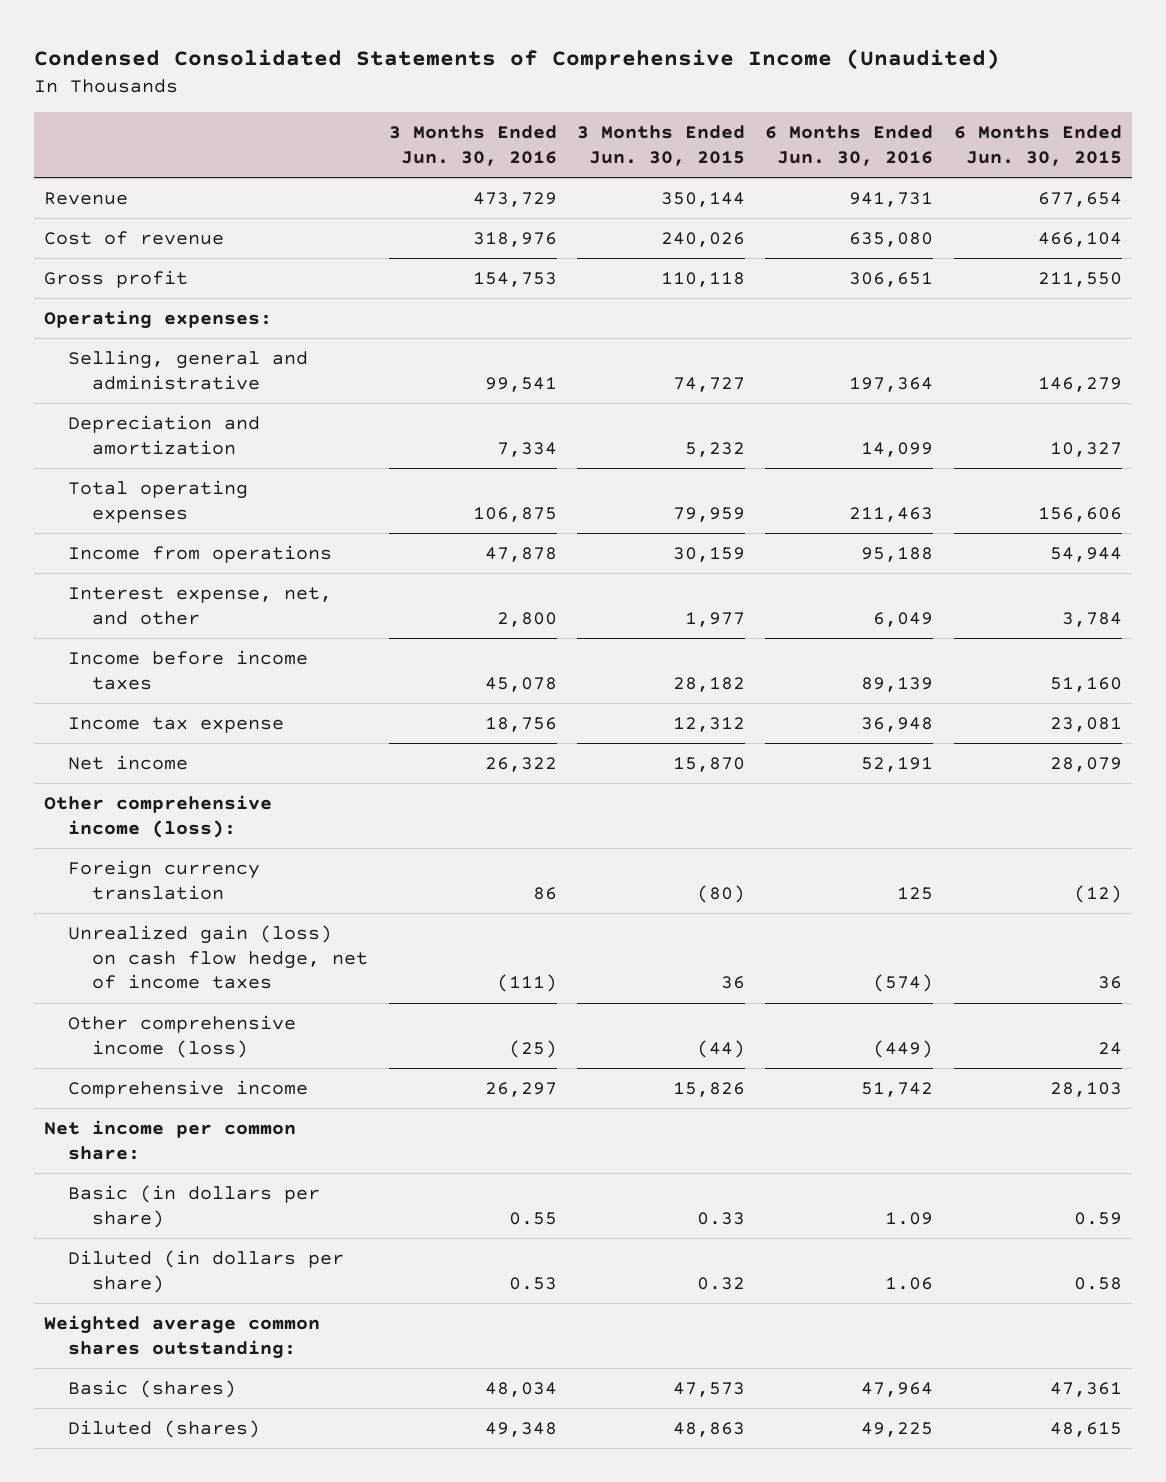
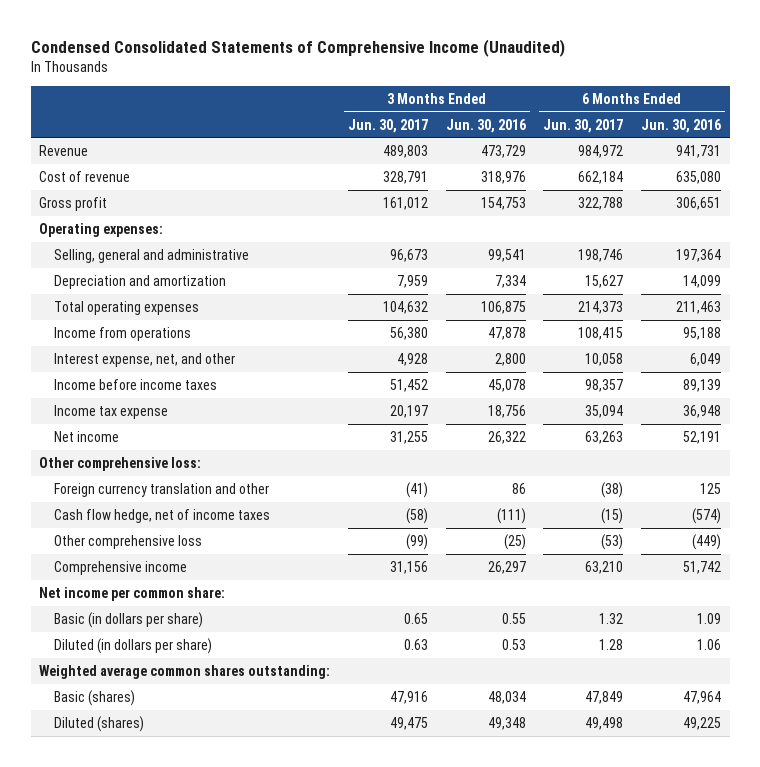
- | 3 Months Ended Jun. 30, 2016 | 3 Months Ended Jun. 30, 2015 | 6 Months Ended Jun. 30, 2016 | 6 Months Ended Jun. 30, 2015
+ | 3 Months Ended Jun. 30, 2017 | 3 Months Ended Jun. 30, 2016 | 6 Months Ended Jun. 30, 2017 | 6 Months Ended Jun. 30, 2016
- Other comprehensive income (loss):
- Foreign currency translation | 86 | (80) | 125 | (12)
- Unrealized gain (loss) on cash flow hedge, net of income taxes | (111) | 36 | (574) | 36
- Other comprehensive income (loss) | (25) | (44) | (449) | 24
+ Other comprehensive loss:
+ Foreign currency translation and other | (41) | 86 | (38) | 125
+ Cash flow hedge, net of income taxes | (58) | (111) | (15) | (574)
+ Other comprehensive loss | (99) | (25) | (53) | (449)

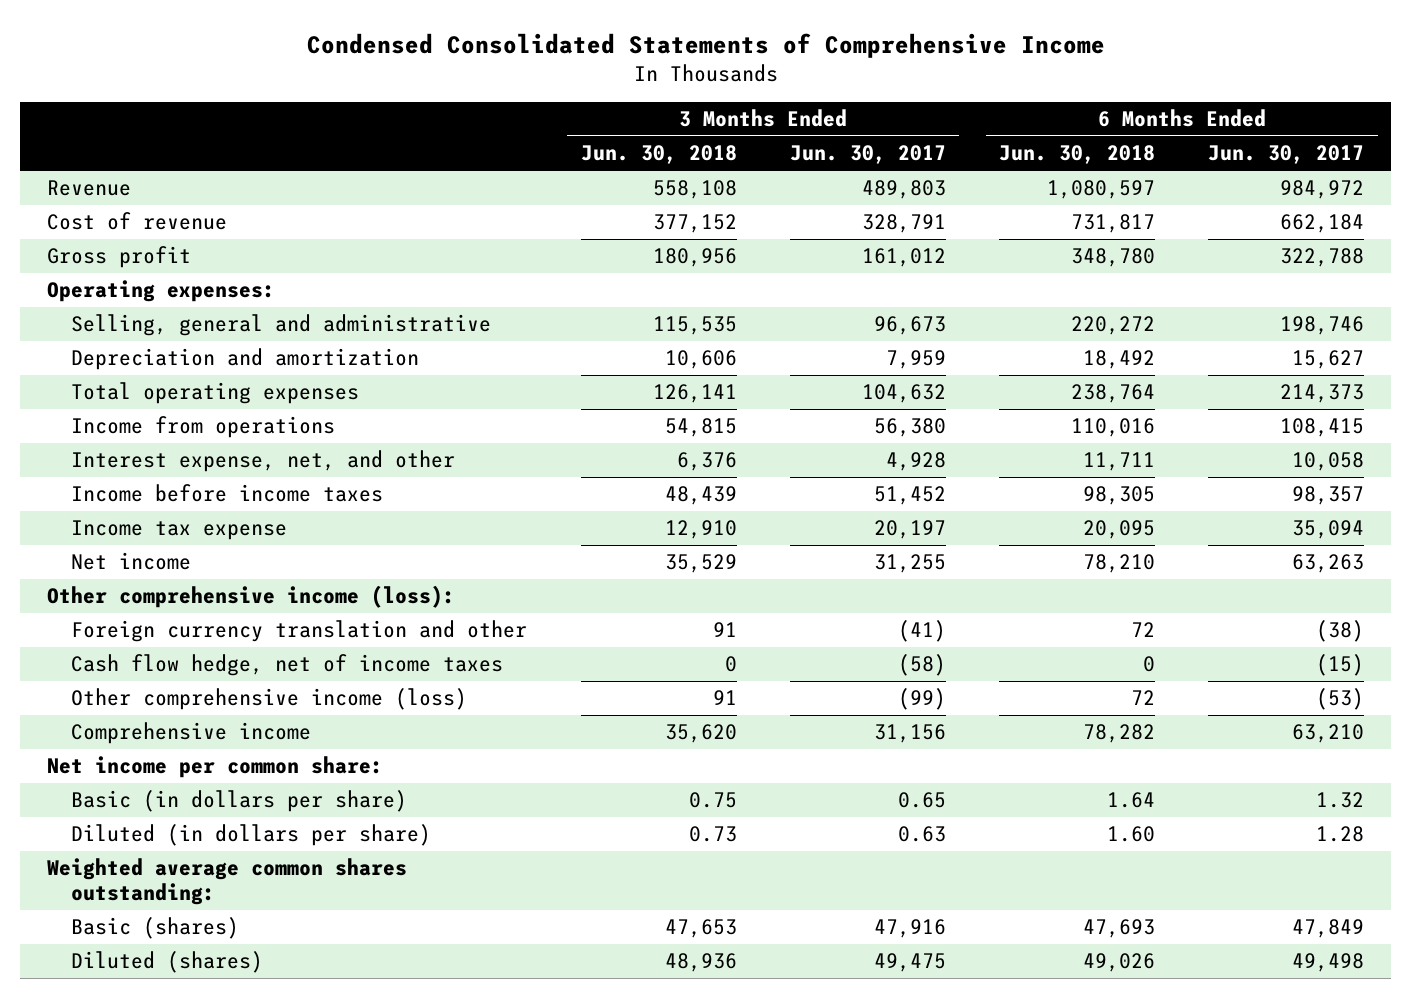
- Condensed Consolidated Statements of Comprehensive Income (Unaudited)
+ Condensed Consolidated Statements of Comprehensive Income
- | 3 Months Ended Jun. 30, 2017 | 3 Months Ended Jun. 30, 2016 | 6 Months Ended Jun. 30, 2017 | 6 Months Ended Jun. 30, 2016
+ | 3 Months Ended Jun. 30, 2018 | 3 Months Ended Jun. 30, 2017 | 6 Months Ended Jun. 30, 2018 | 6 Months Ended Jun. 30, 2017
- Other comprehensive loss:
+ Other comprehensive income (loss):
- Other comprehensive loss | (99) | (25) | (53) | (449)
+ Other comprehensive income (loss) | 91 | (99) | 72 | (53)

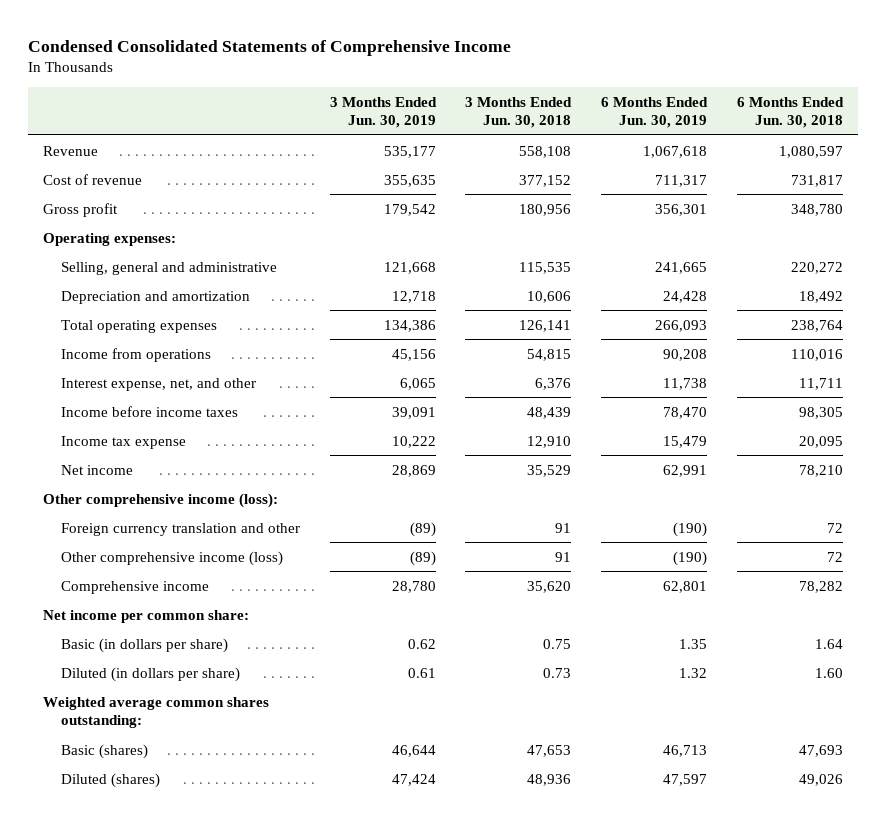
- | 3 Months Ended Jun. 30, 2018 | 3 Months Ended Jun. 30, 2017 | 6 Months Ended Jun. 30, 2018 | 6 Months Ended Jun. 30, 2017
+ | 3 Months Ended Jun. 30, 2019 | 3 Months Ended Jun. 30, 2018 | 6 Months Ended Jun. 30, 2019 | 6 Months Ended Jun. 30, 2018
- Cash flow hedge, net of income taxes | 0 | (58) | 0 | (15)

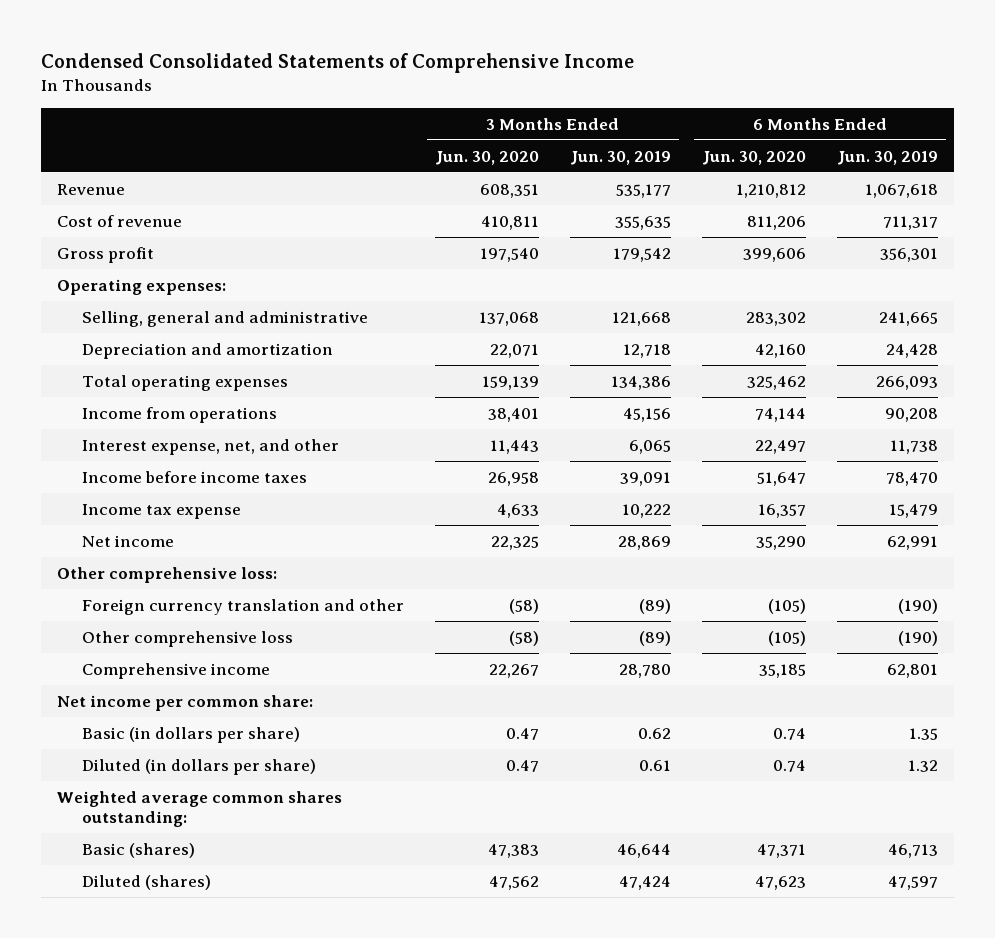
- | 3 Months Ended Jun. 30, 2019 | 3 Months Ended Jun. 30, 2018 | 6 Months Ended Jun. 30, 2019 | 6 Months Ended Jun. 30, 2018
+ | 3 Months Ended Jun. 30, 2020 | 3 Months Ended Jun. 30, 2019 | 6 Months Ended Jun. 30, 2020 | 6 Months Ended Jun. 30, 2019
- Other comprehensive income (loss):
+ Other comprehensive loss:
- Other comprehensive income (loss) | (89) | 91 | (190) | 72
+ Other comprehensive loss | (58) | (89) | (105) | (190)

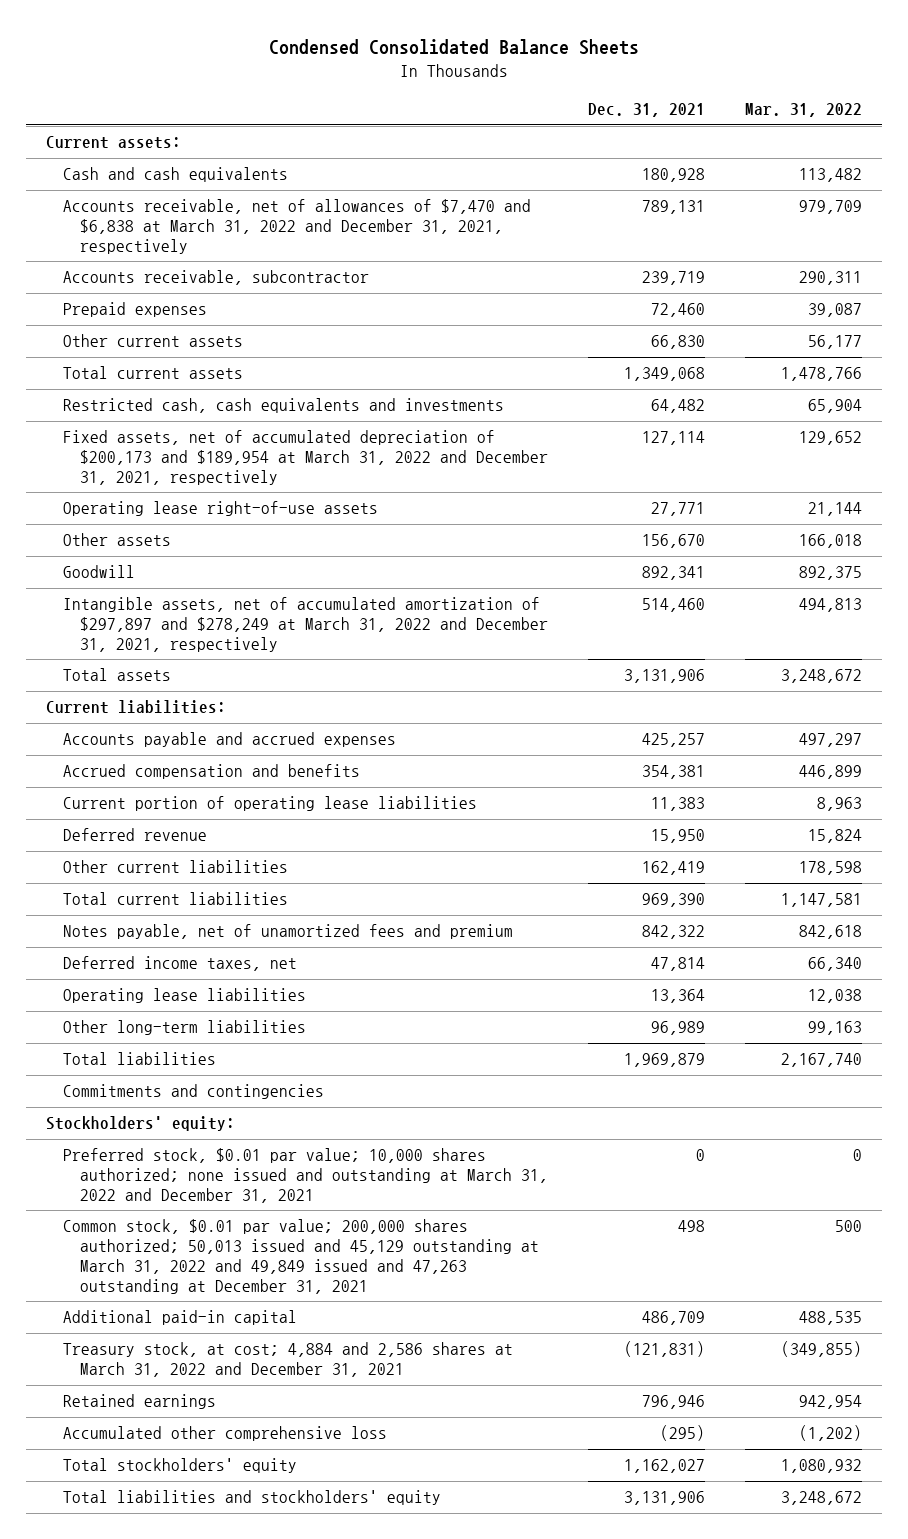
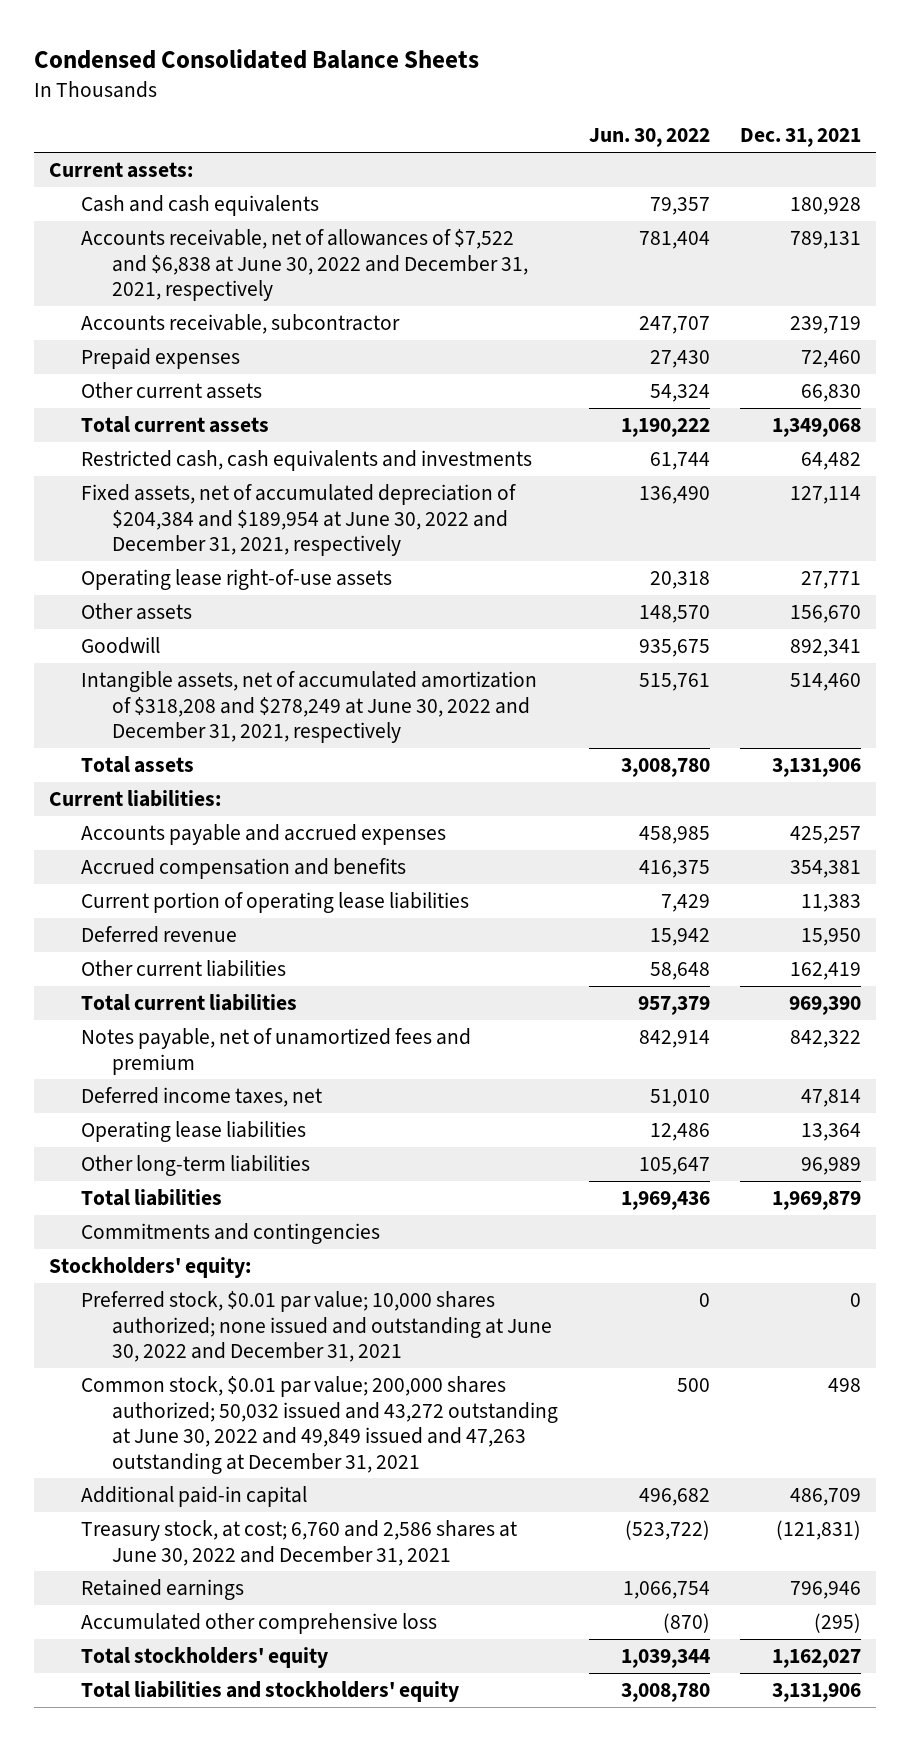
- | Dec. 31, 2021 | Mar. 31, 2022
+ | Jun. 30, 2022 | Dec. 31, 2021
- Accounts receivable, net of allowances of $7,470 and $6,838 at March 31, 2022 and December 31, 2021, respectively | 789,131 | 979,709
+ Accounts receivable, net of allowances of $7,522 and $6,838 at June 30, 2022 and December 31, 2021, respectively | 781,404 | 789,131
- Fixed assets, net of accumulated depreciation of $200,173 and $189,954 at March 31, 2022 and December 31, 2021, respectively | 127,114 | 129,652
+ Fixed assets, net of accumulated depreciation of $204,384 and $189,954 at June 30, 2022 and December 31, 2021, respectively | 136,490 | 127,114
- Intangible assets, net of accumulated amortization of $297,897 and $278,249 at March 31, 2022 and December 31, 2021, respectively | 514,460 | 494,813
+ Intangible assets, net of accumulated amortization of $318,208 and $278,249 at June 30, 2022 and December 31, 2021, respectively | 515,761 | 514,460
- Preferred stock, $0.01 par value; 10,000 shares authorized; none issued and outstanding at March 31, 2022 and December 31, 2021 | 0 | 0
- Common stock, $0.01 par value; 200,000 shares authorized; 50,013 issued and 45,129 outstanding at March 31, 2022 and 49,849 issued and 47,263 outstanding at December 31, 2021 | 498 | 500
+ Preferred stock, $0.01 par value; 10,000 shares authorized; none issued and outstanding at June 30, 2022 and December 31, 2021 | 0 | 0
+ Common stock, $0.01 par value; 200,000 shares authorized; 50,032 issued and 43,272 outstanding at June 30, 2022 and 49,849 issued and 47,263 outstanding at December 31, 2021 | 500 | 498
- Treasury stock, at cost; 4,884 and 2,586 shares at March 31, 2022 and December 31, 2021 | (121,831) | (349,855)
+ Treasury stock, at cost; 6,760 and 2,586 shares at June 30, 2022 and December 31, 2021 | (523,722) | (121,831)

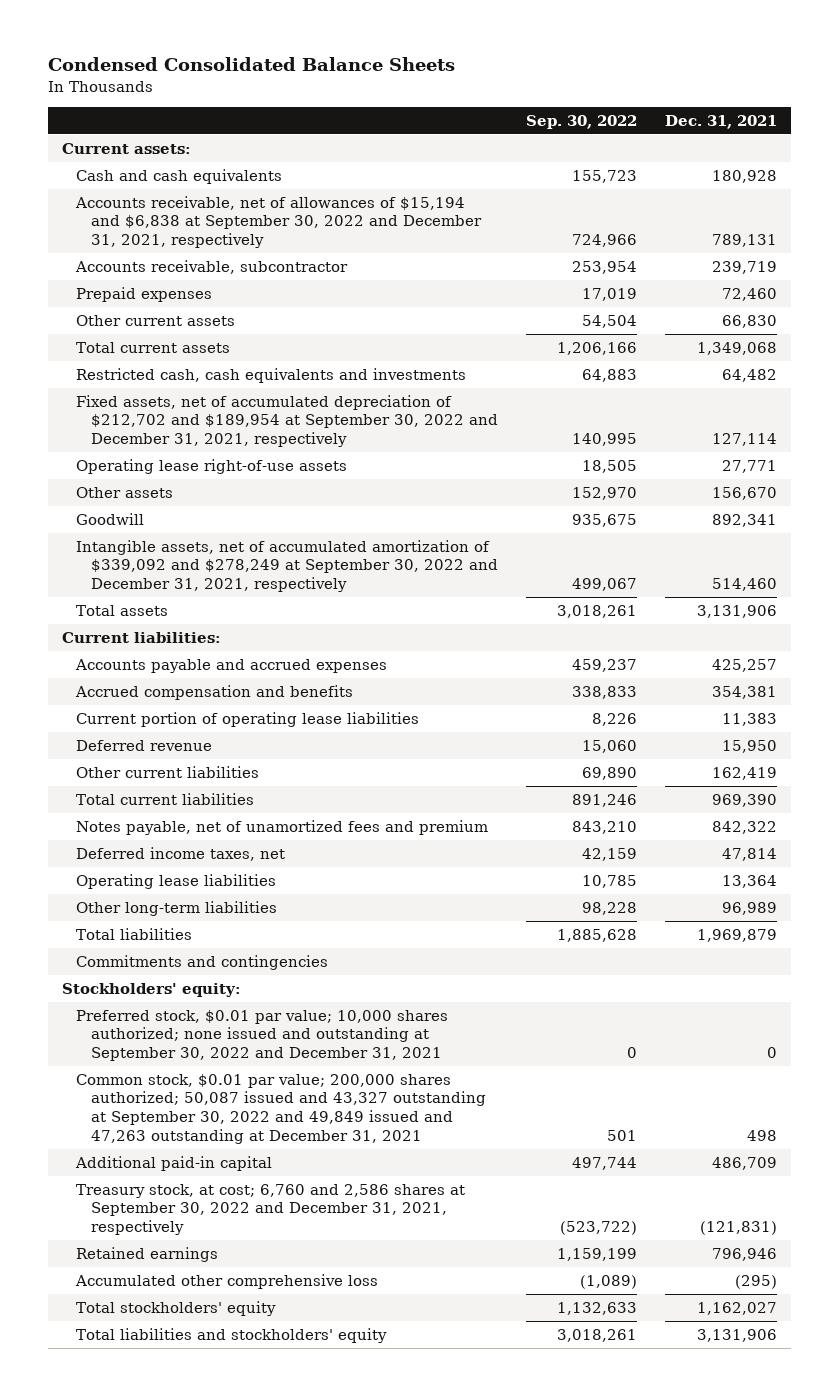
- | Jun. 30, 2022 | Dec. 31, 2021
+ | Sep. 30, 2022 | Dec. 31, 2021
- Accounts receivable, net of allowances of $7,522 and $6,838 at June 30, 2022 and December 31, 2021, respectively | 781,404 | 789,131
+ Accounts receivable, net of allowances of $15,194 and $6,838 at September 30, 2022 and December 31, 2021, respectively | 724,966 | 789,131
- Fixed assets, net of accumulated depreciation of $204,384 and $189,954 at June 30, 2022 and December 31, 2021, respectively | 136,490 | 127,114
+ Fixed assets, net of accumulated depreciation of $212,702 and $189,954 at September 30, 2022 and December 31, 2021, respectively | 140,995 | 127,114
- Intangible assets, net of accumulated amortization of $318,208 and $278,249 at June 30, 2022 and December 31, 2021, respectively | 515,761 | 514,460
+ Intangible assets, net of accumulated amortization of $339,092 and $278,249 at September 30, 2022 and December 31, 2021, respectively | 499,067 | 514,460
- Preferred stock, $0.01 par value; 10,000 shares authorized; none issued and outstanding at June 30, 2022 and December 31, 2021 | 0 | 0
- Common stock, $0.01 par value; 200,000 shares authorized; 50,032 issued and 43,272 outstanding at June 30, 2022 and 49,849 issued and 47,263 outstanding at December 31, 2021 | 500 | 498
+ Preferred stock, $0.01 par value; 10,000 shares authorized; none issued and outstanding at September 30, 2022 and December 31, 2021 | 0 | 0
+ Common stock, $0.01 par value; 200,000 shares authorized; 50,087 issued and 43,327 outstanding at September 30, 2022 and 49,849 issued and 47,263 outstanding at December 31, 2021 | 501 | 498
- Treasury stock, at cost; 6,760 and 2,586 shares at June 30, 2022 and December 31, 2021 | (523,722) | (121,831)
+ Treasury stock, at cost; 6,760 and 2,586 shares at September 30, 2022 and December 31, 2021, respectively | (523,722) | (121,831)

